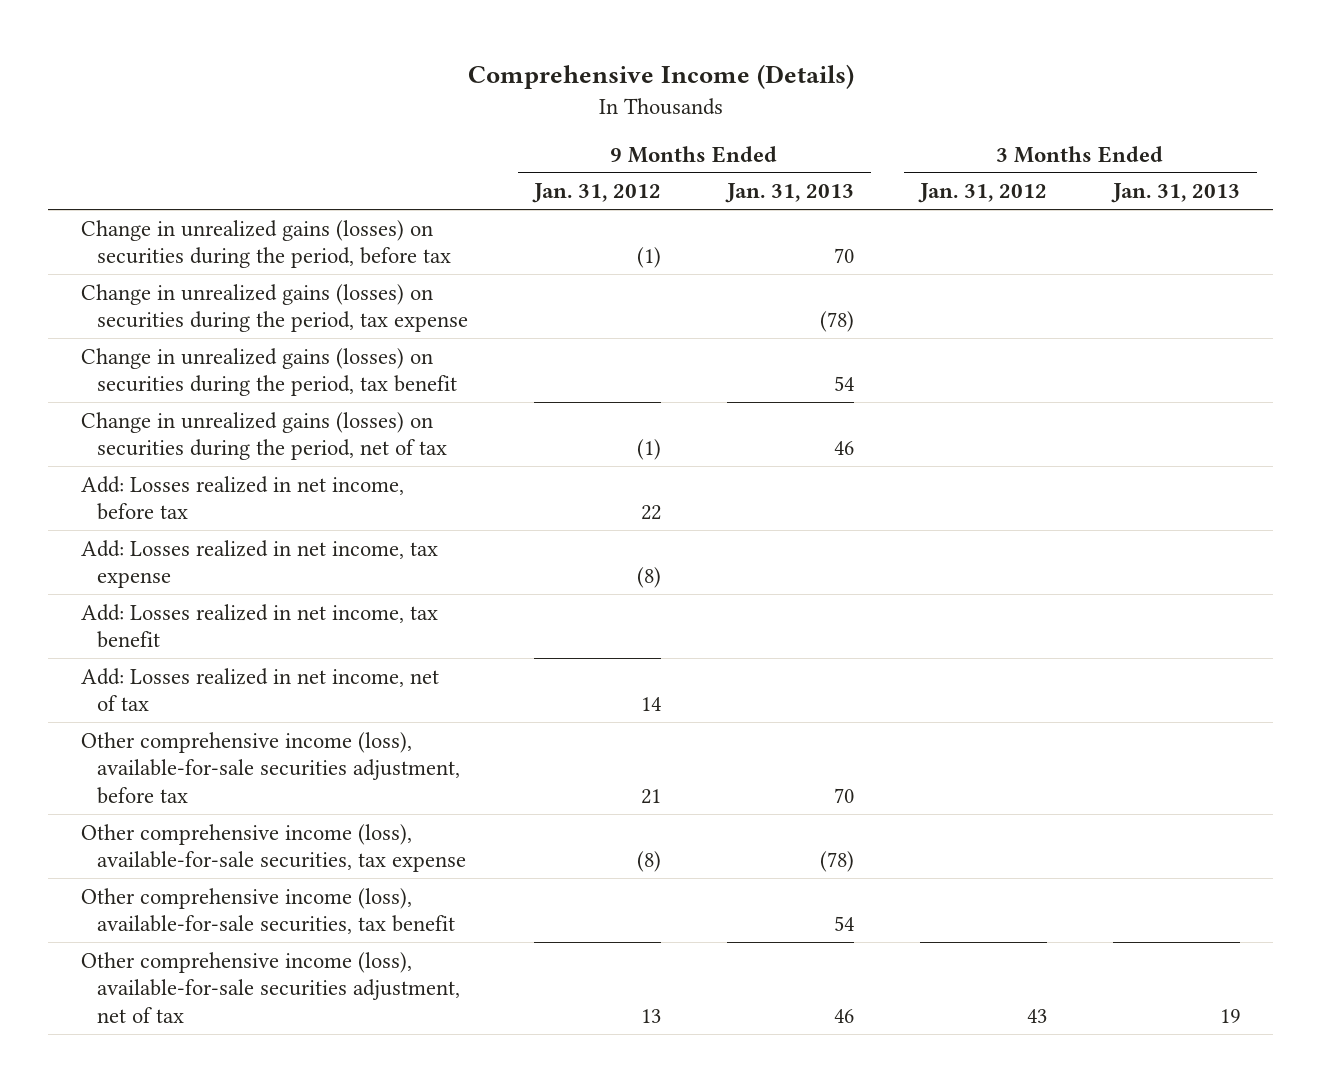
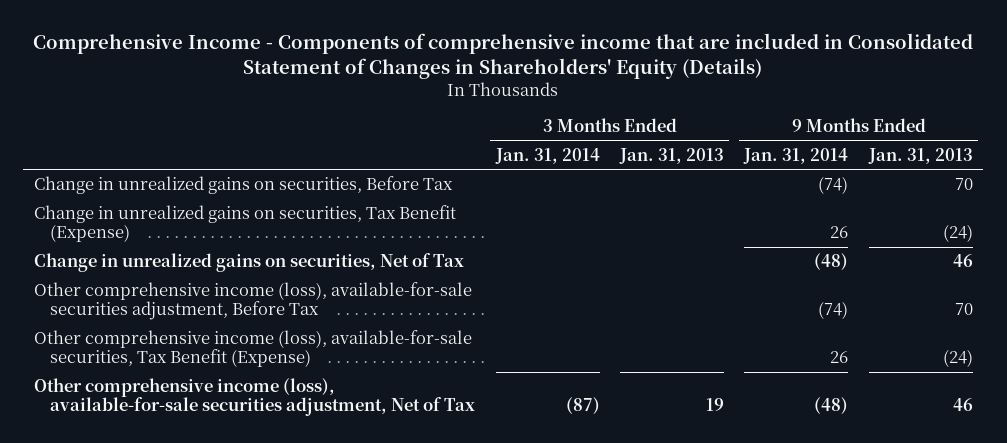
- Comprehensive Income (Details)
+ Comprehensive Income - Components of comprehensive income that are included in Consolidated Statement of Changes in Shareholders' Equity (Details)
- | 9 Months Ended Jan. 31, 2012 | 9 Months Ended Jan. 31, 2013 | 3 Months Ended Jan. 31, 2012 | 3 Months Ended Jan. 31, 2013
+ | 3 Months Ended Jan. 31, 2014 | 3 Months Ended Jan. 31, 2013 | 9 Months Ended Jan. 31, 2014 | 9 Months Ended Jan. 31, 2013
- Change in unrealized gains (losses) on securities during the period, before tax | (1) | 70 | |
- Change in unrealized gains (losses) on securities during the period, tax expense | | (78) | |
- Change in unrealized gains (losses) on securities during the period, tax benefit | | 54 | |
- Change in unrealized gains (losses) on securities during the period, net of tax | (1) | 46 | |
- Add: Losses realized in net income, before tax | 22 | | |
- Add: Losses realized in net income, tax expense | (8) | | |
- Add: Losses realized in net income, tax benefit
- Add: Losses realized in net income, net of tax | 14 | | |
- Other comprehensive income (loss), available-for-sale securities adjustment, before tax | 21 | 70 | |
- Other comprehensive income (loss), available-for-sale securities, tax expense | (8) | (78) | |
- Other comprehensive income (loss), available-for-sale securities, tax benefit | | 54 | |
- Other comprehensive income (loss), available-for-sale securities adjustment, net of tax | 13 | 46 | 43 | 19
+ Change in unrealized gains on securities, Before Tax | | | (74) | 70
+ Change in unrealized gains on securities, Tax Benefit (Expense) | | | 26 | (24)
+ Change in unrealized gains on securities, Net of Tax | | | (48) | 46
+ Other comprehensive income (loss), available-for-sale securities adjustment, Before Tax | | | (74) | 70
+ Other comprehensive income (loss), available-for-sale securities, Tax Benefit (Expense) | | | 26 | (24)
+ Other comprehensive income (loss), available-for-sale securities adjustment, Net of Tax | (87) | 19 | (48) | 46

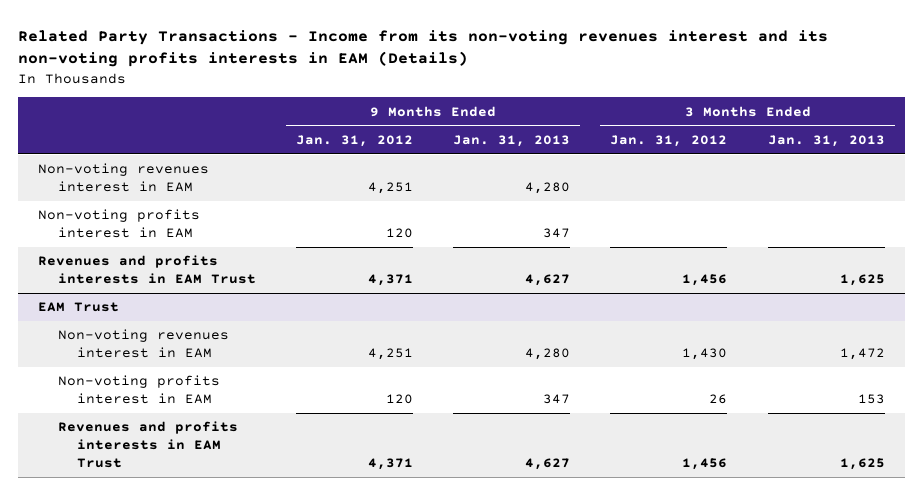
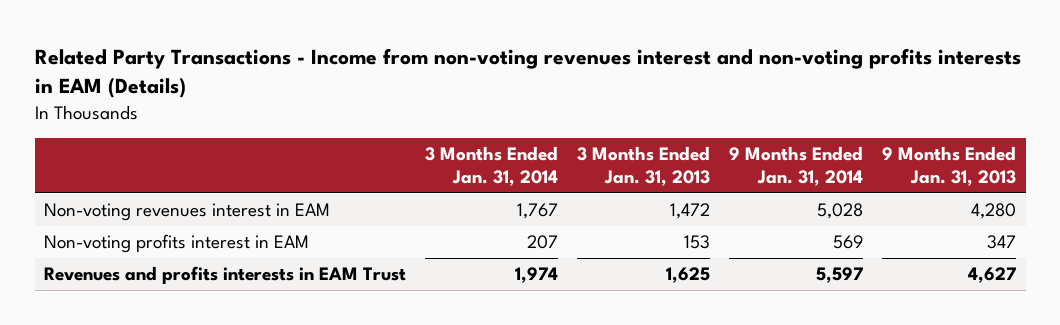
- Related Party Transactions - Income from its non-voting revenues interest and its non-voting profits interests in EAM (Details)
+ Related Party Transactions - Income from non-voting revenues interest and non-voting profits interests in EAM (Details)
- | 9 Months Ended Jan. 31, 2012 | 9 Months Ended Jan. 31, 2013 | 3 Months Ended Jan. 31, 2012 | 3 Months Ended Jan. 31, 2013
+ | 3 Months Ended Jan. 31, 2014 | 3 Months Ended Jan. 31, 2013 | 9 Months Ended Jan. 31, 2014 | 9 Months Ended Jan. 31, 2013
- Non-voting revenues interest in EAM | 4,251 | 4,280 | |
- Non-voting profits interest in EAM | 120 | 347 | |
- Revenues and profits interests in EAM Trust | 4,371 | 4,627 | 1,456 | 1,625
- EAM Trust

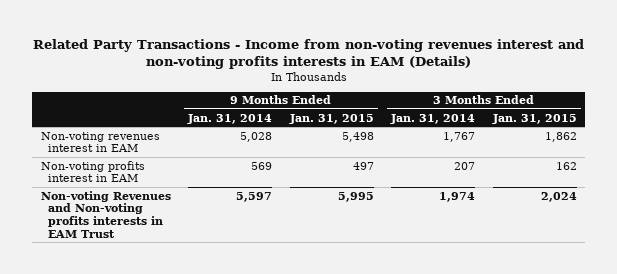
- | 3 Months Ended Jan. 31, 2014 | 3 Months Ended Jan. 31, 2013 | 9 Months Ended Jan. 31, 2014 | 9 Months Ended Jan. 31, 2013
+ | 9 Months Ended Jan. 31, 2014 | 9 Months Ended Jan. 31, 2015 | 3 Months Ended Jan. 31, 2014 | 3 Months Ended Jan. 31, 2015
- Revenues and profits interests in EAM Trust | 1,974 | 1,625 | 5,597 | 4,627
+ Non-voting Revenues and Non-voting profits interests in EAM Trust | 5,597 | 5,995 | 1,974 | 2,024

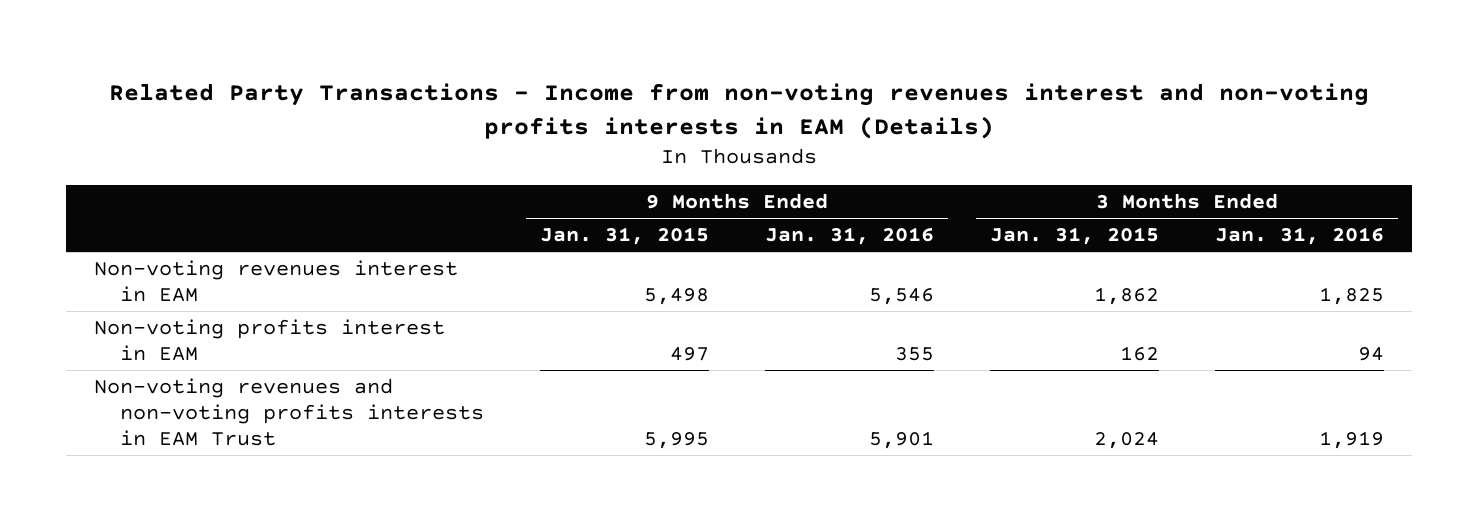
- | 9 Months Ended Jan. 31, 2014 | 9 Months Ended Jan. 31, 2015 | 3 Months Ended Jan. 31, 2014 | 3 Months Ended Jan. 31, 2015
+ | 9 Months Ended Jan. 31, 2015 | 9 Months Ended Jan. 31, 2016 | 3 Months Ended Jan. 31, 2015 | 3 Months Ended Jan. 31, 2016
- Non-voting Revenues and Non-voting profits interests in EAM Trust | 5,597 | 5,995 | 1,974 | 2,024
+ Non-voting revenues and non-voting profits interests in EAM Trust | 5,995 | 5,901 | 2,024 | 1,919

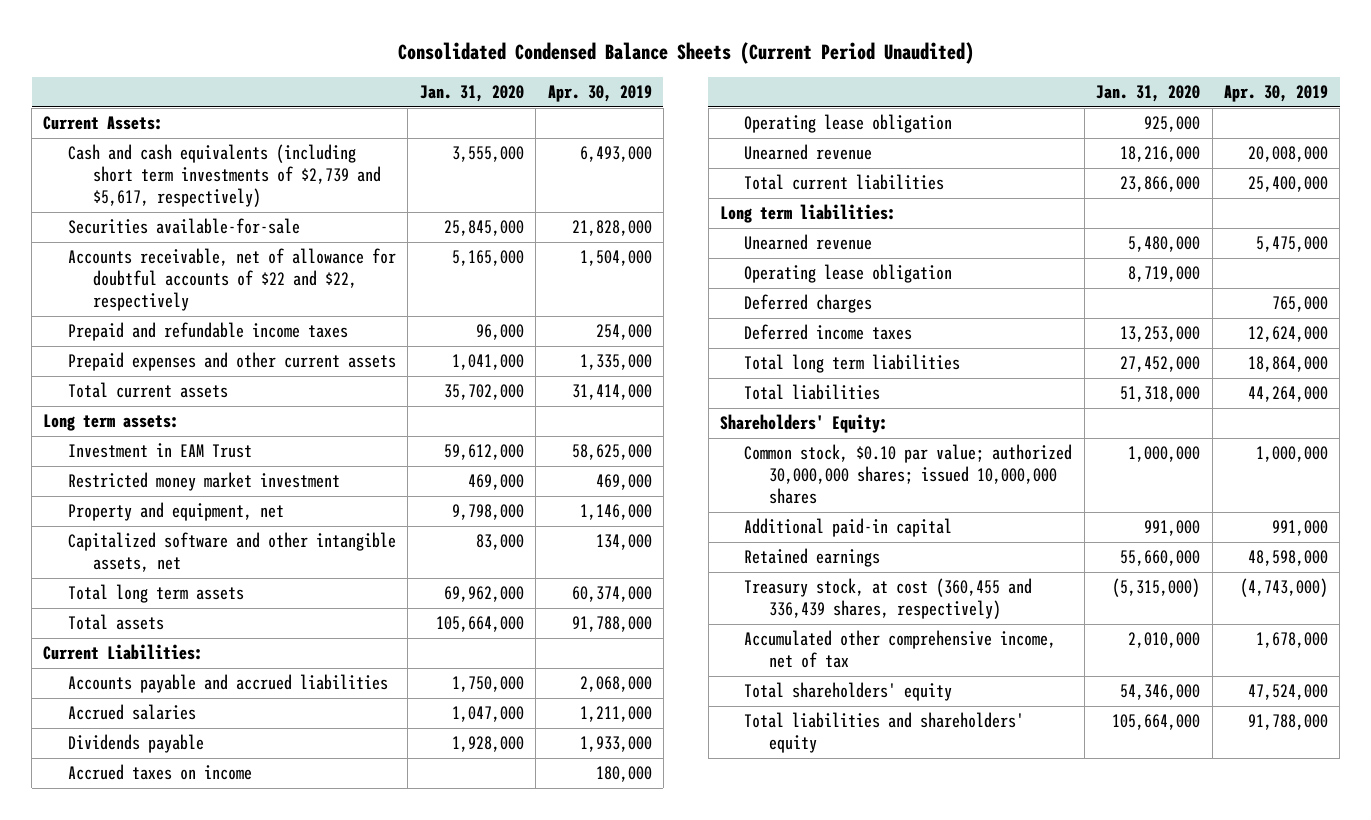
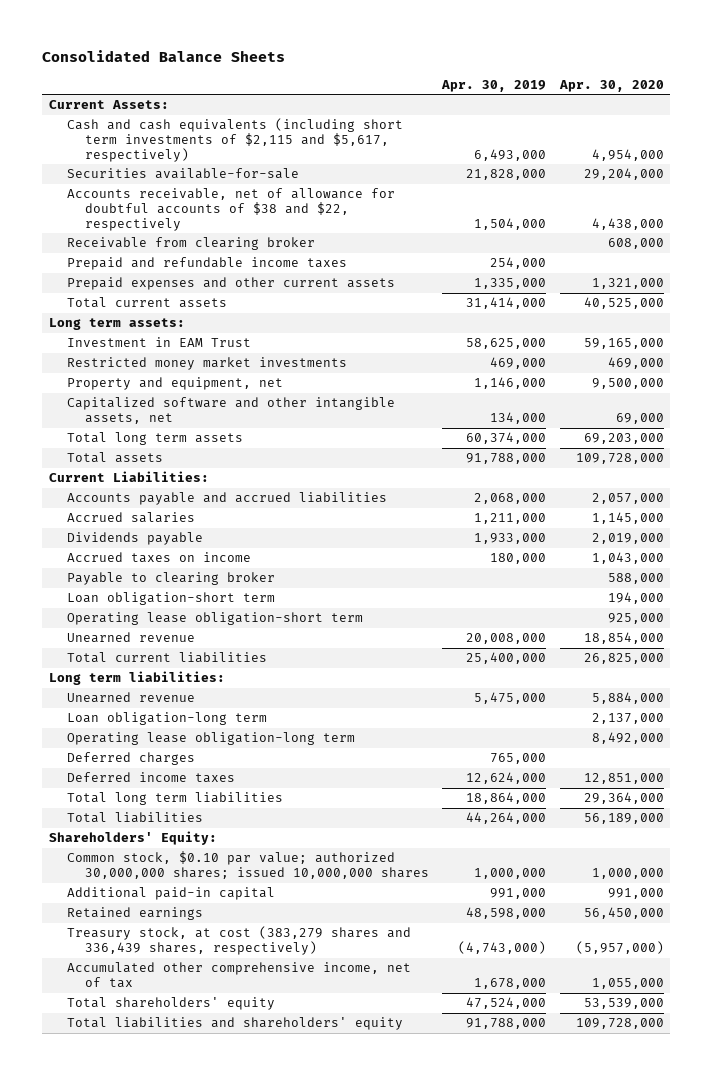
- Consolidated Condensed Balance Sheets (Current Period Unaudited)
+ Consolidated Balance Sheets
- | Jan. 31, 2020 | Apr. 30, 2019
+ | Apr. 30, 2019 | Apr. 30, 2020
- Cash and cash equivalents (including short term investments of $2,739 and $5,617, respectively) | 3,555,000 | 6,493,000
+ Cash and cash equivalents (including short term investments of $2,115 and $5,617, respectively) | 6,493,000 | 4,954,000
- Accounts receivable, net of allowance for doubtful accounts of $22 and $22, respectively | 5,165,000 | 1,504,000
+ Accounts receivable, net of allowance for doubtful accounts of $38 and $22, respectively | 1,504,000 | 4,438,000
+ Receivable from clearing broker | | 608,000
- Restricted money market investment | 469,000 | 469,000
+ Restricted money market investments | 469,000 | 469,000
- Operating lease obligation | 925,000 |
+ Payable to clearing broker | | 588,000
+ Loan obligation-short term | | 194,000
+ Operating lease obligation-short term | | 925,000
- Operating lease obligation | 8,719,000 |
+ Loan obligation-long term | | 2,137,000
+ Operating lease obligation-long term | | 8,492,000
- Treasury stock, at cost (360,455 and 336,439 shares, respectively) | (5,315,000) | (4,743,000)
+ Treasury stock, at cost (383,279 shares and 336,439 shares, respectively) | (4,743,000) | (5,957,000)

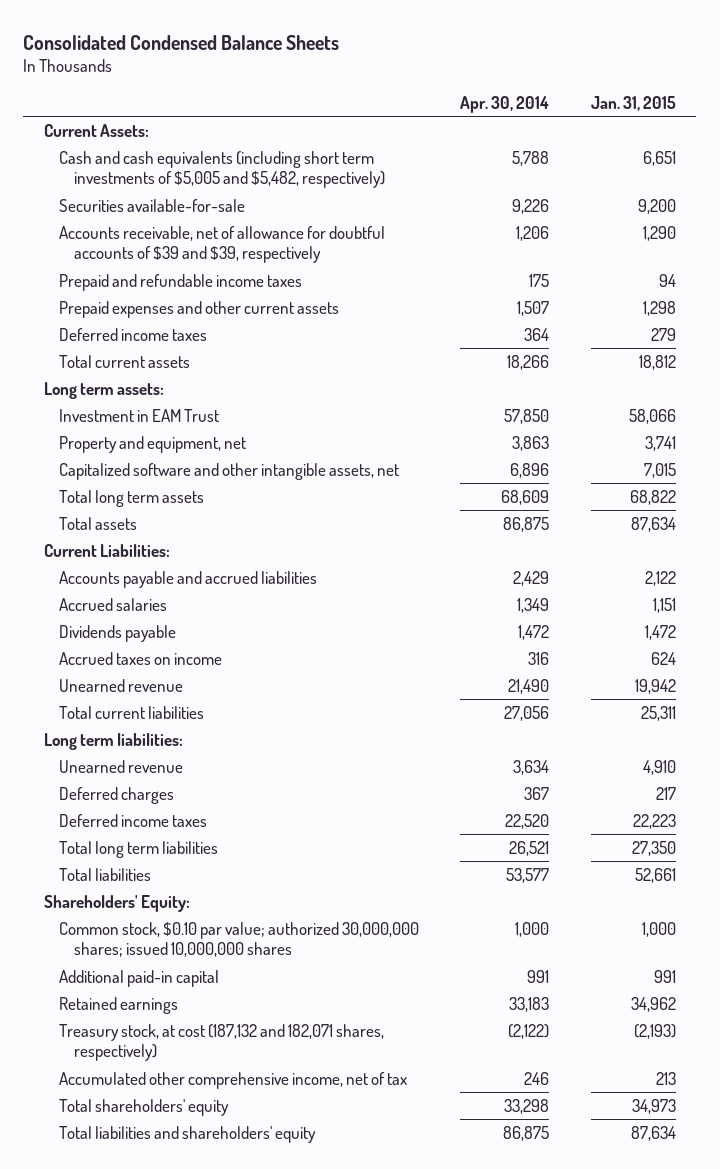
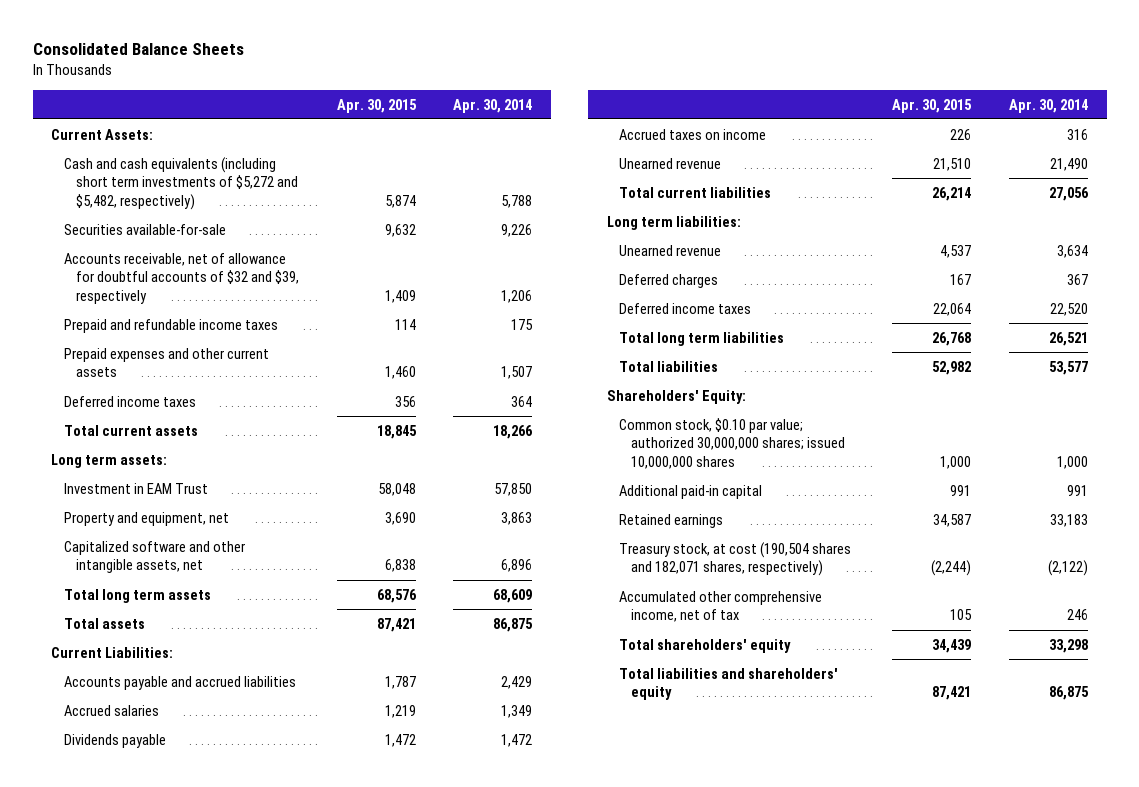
- Consolidated Condensed Balance Sheets
+ Consolidated Balance Sheets
- | Apr. 30, 2014 | Jan. 31, 2015
+ | Apr. 30, 2015 | Apr. 30, 2014
- Cash and cash equivalents (including short term investments of $5,005 and $5,482, respectively) | 5,788 | 6,651
+ Cash and cash equivalents (including short term investments of $5,272 and $5,482, respectively) | 5,874 | 5,788
- Accounts receivable, net of allowance for doubtful accounts of $39 and $39, respectively | 1,206 | 1,290
+ Accounts receivable, net of allowance for doubtful accounts of $32 and $39, respectively | 1,409 | 1,206
- Treasury stock, at cost (187,132 and 182,071 shares, respectively) | (2,122) | (2,193)
+ Treasury stock, at cost (190,504 shares and 182,071 shares, respectively) | (2,244) | (2,122)

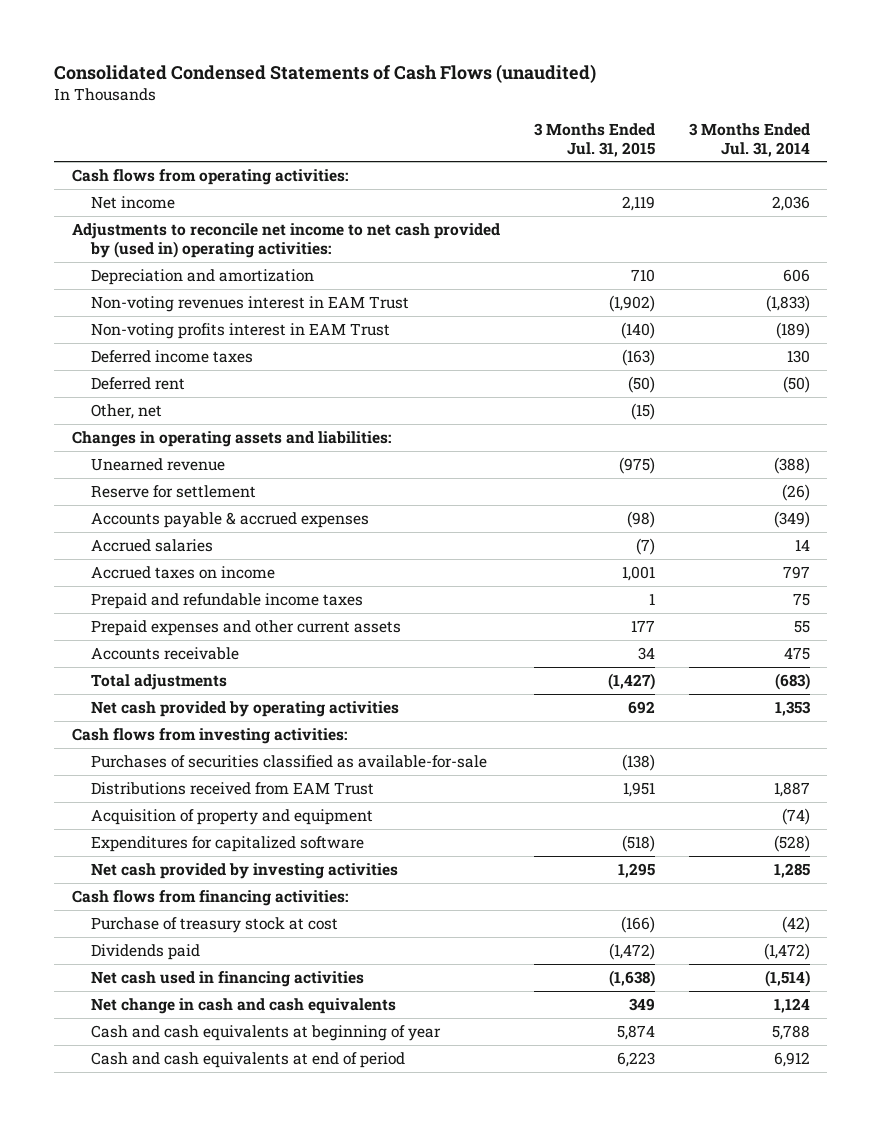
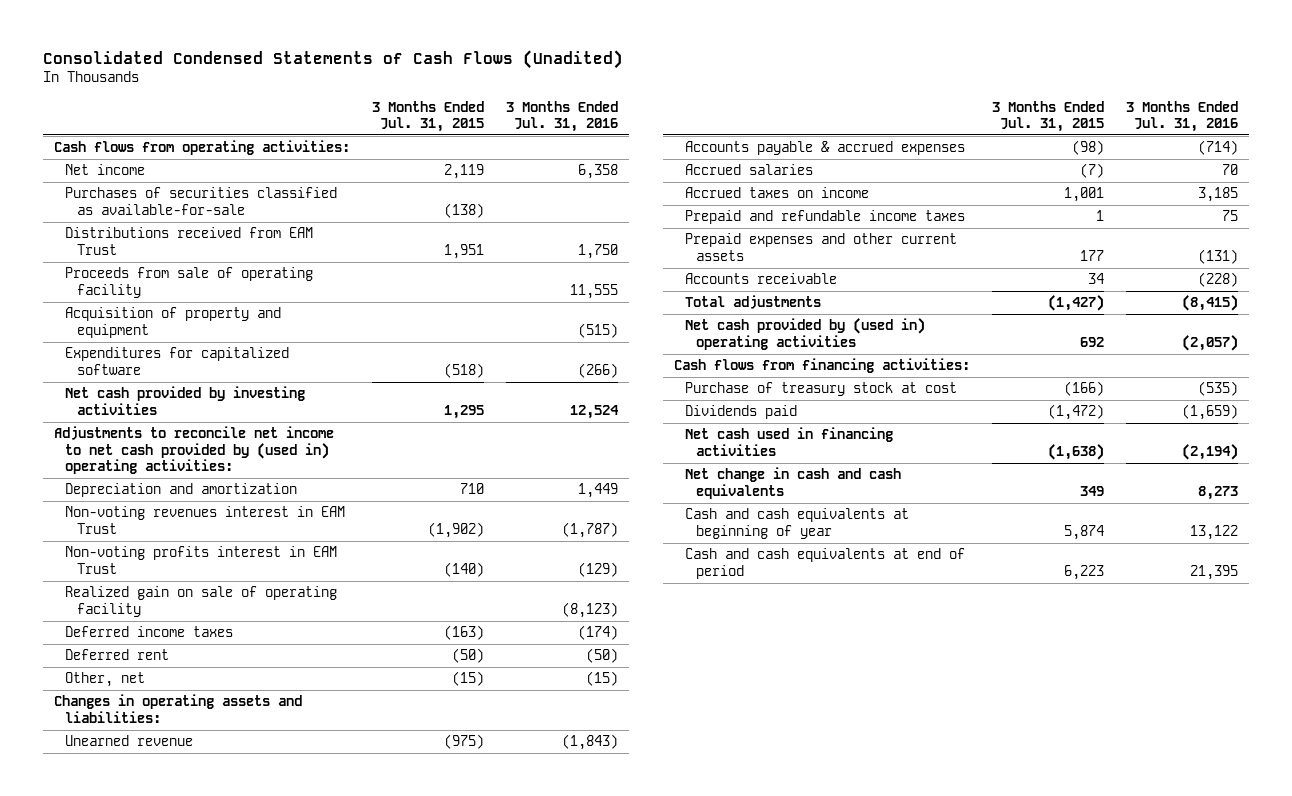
- Consolidated Condensed Statements of Cash Flows (unaudited)
+ Consolidated Condensed Statements of Cash Flows (Unadited)
- | 3 Months Ended Jul. 31, 2015 | 3 Months Ended Jul. 31, 2014
+ | 3 Months Ended Jul. 31, 2015 | 3 Months Ended Jul. 31, 2016
moved up: Purchases of securities classified as available-for-sale | (138) |
moved up: Distributions received from EAM Trust | 1,951 | 1,750
+ Proceeds from sale of operating facility | | 11,555
moved up: Acquisition of property and equipment | | (515)
moved up: Expenditures for capitalized software | (518) | (266)
moved up: Net cash provided by investing activities | 1,295 | 12,524
+ Realized gain on sale of operating facility | | (8,123)
- Reserve for settlement | | (26)
- Net cash provided by operating activities | 692 | 1,353
- Cash flows from investing activities:
+ Net cash provided by (used in) operating activities | 692 | (2,057)

